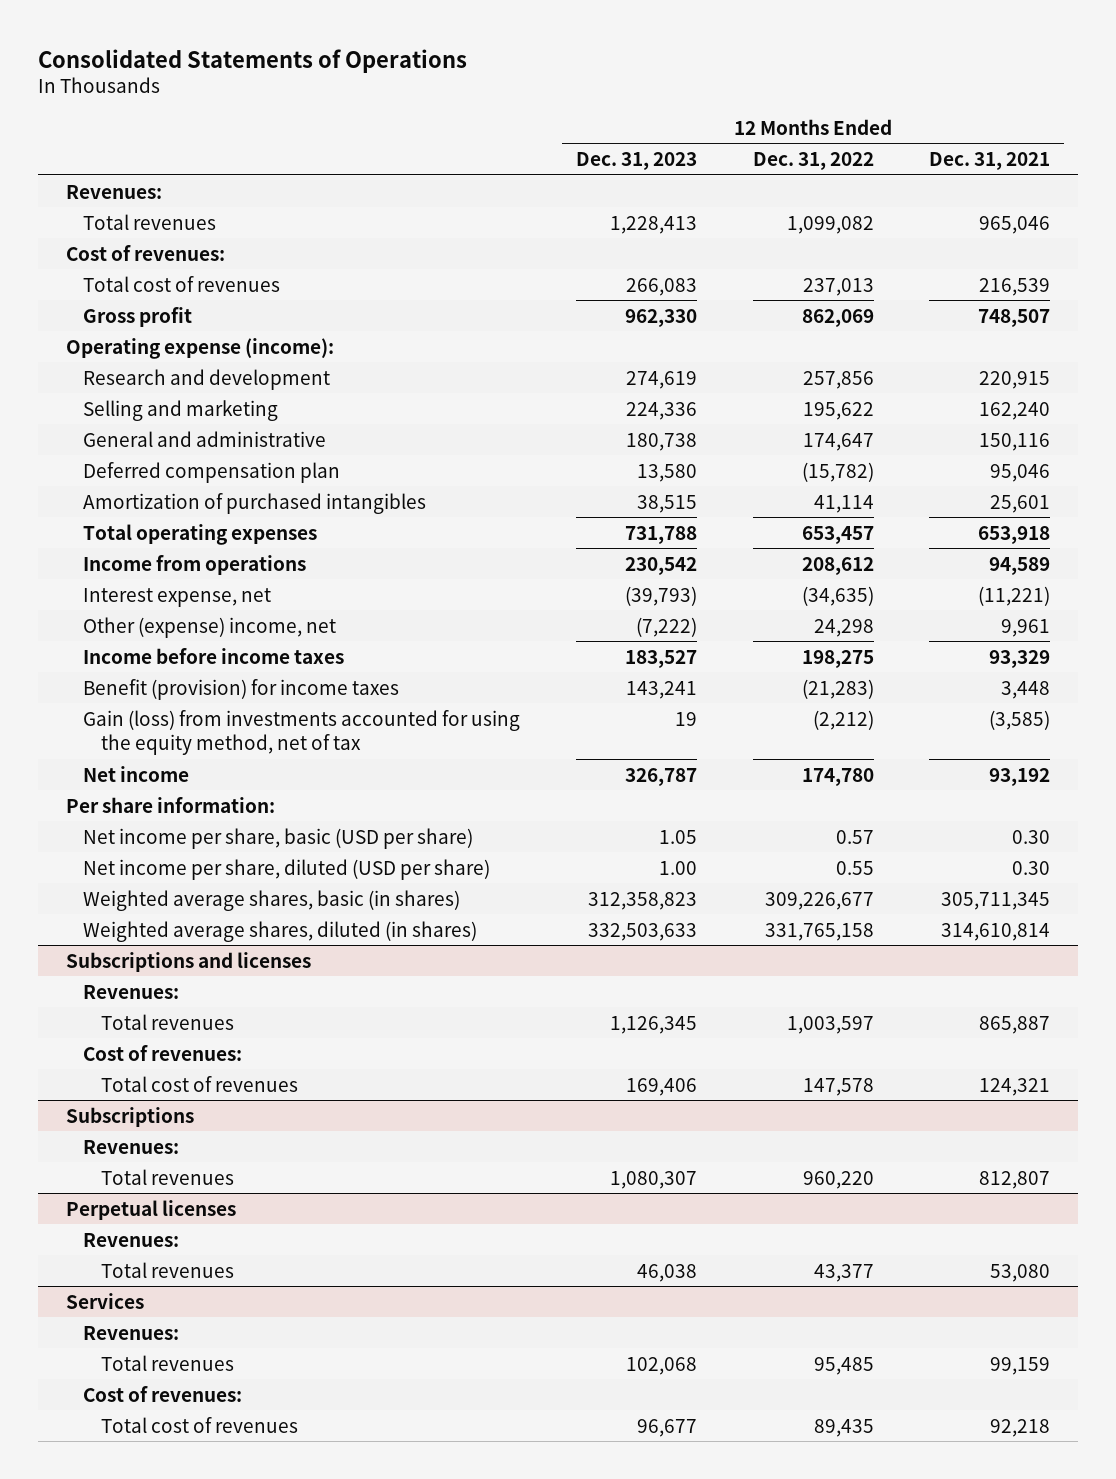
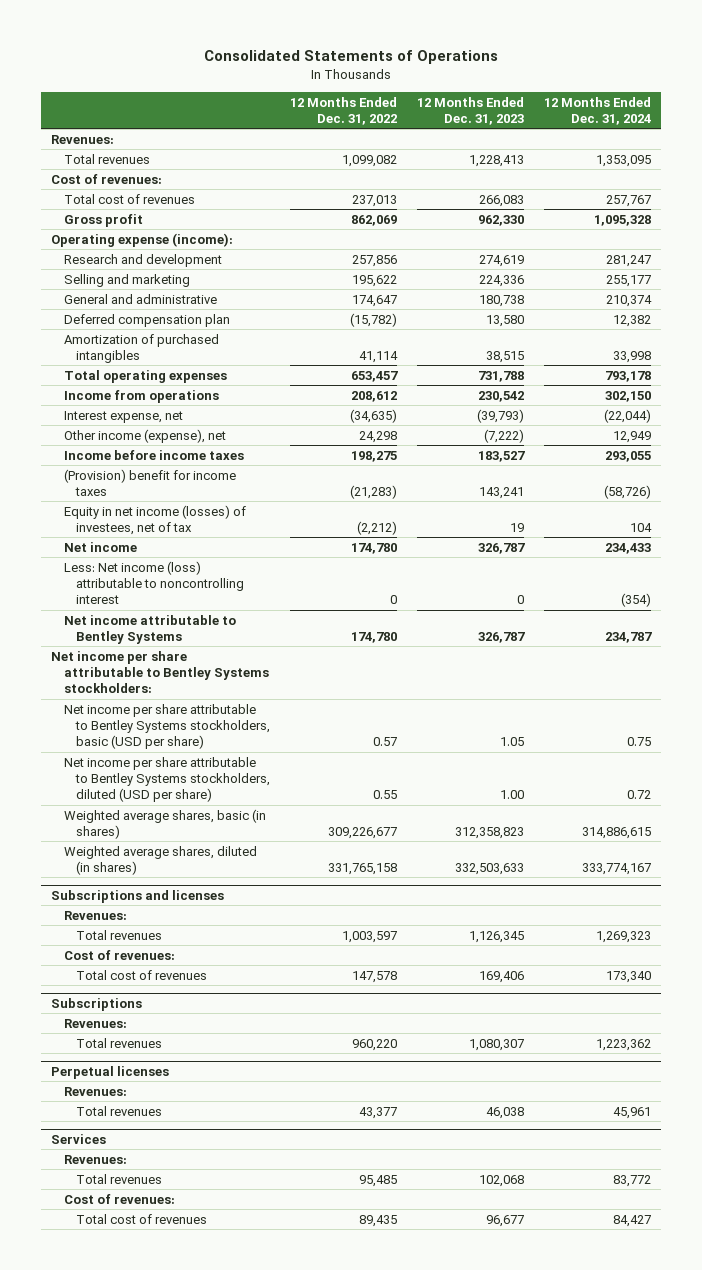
- | 12 Months Ended Dec. 31, 2023 | 12 Months Ended Dec. 31, 2022 | 12 Months Ended Dec. 31, 2021
+ | 12 Months Ended Dec. 31, 2022 | 12 Months Ended Dec. 31, 2023 | 12 Months Ended Dec. 31, 2024
- Other (expense) income, net | (7,222) | 24,298 | 9,961
+ Other income (expense), net | 24,298 | (7,222) | 12,949
- Benefit (provision) for income taxes | 143,241 | (21,283) | 3,448
- Gain (loss) from investments accounted for using the equity method, net of tax | 19 | (2,212) | (3,585)
+ (Provision) benefit for income taxes | (21,283) | 143,241 | (58,726)
+ Equity in net income (losses) of investees, net of tax | (2,212) | 19 | 104
- Per share information:
- Net income per share, basic (USD per share) | 1.05 | 0.57 | 0.30
- Net income per share, diluted (USD per share) | 1.00 | 0.55 | 0.30
+ Less: Net income (loss) attributable to noncontrolling interest | 0 | 0 | (354)
+ Net income attributable to Bentley Systems | 174,780 | 326,787 | 234,787
+ Net income per share attributable to Bentley Systems stockholders:
+ Net income per share attributable to Bentley Systems stockholders, basic (USD per share) | 0.57 | 1.05 | 0.75
+ Net income per share attributable to Bentley Systems stockholders, diluted (USD per share) | 0.55 | 1.00 | 0.72

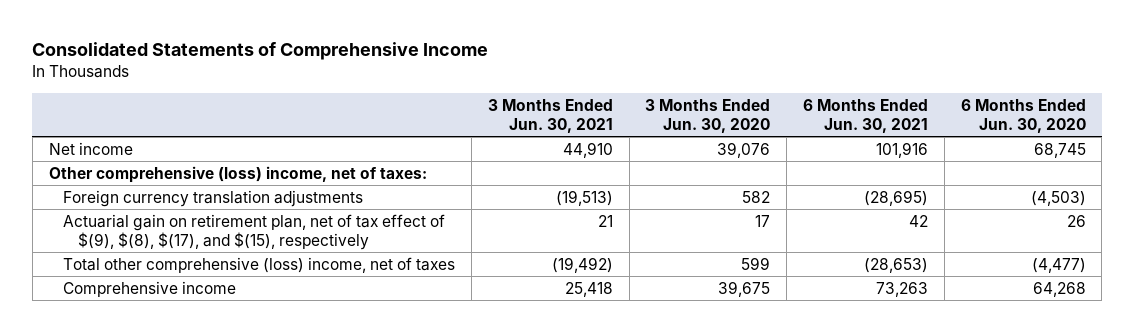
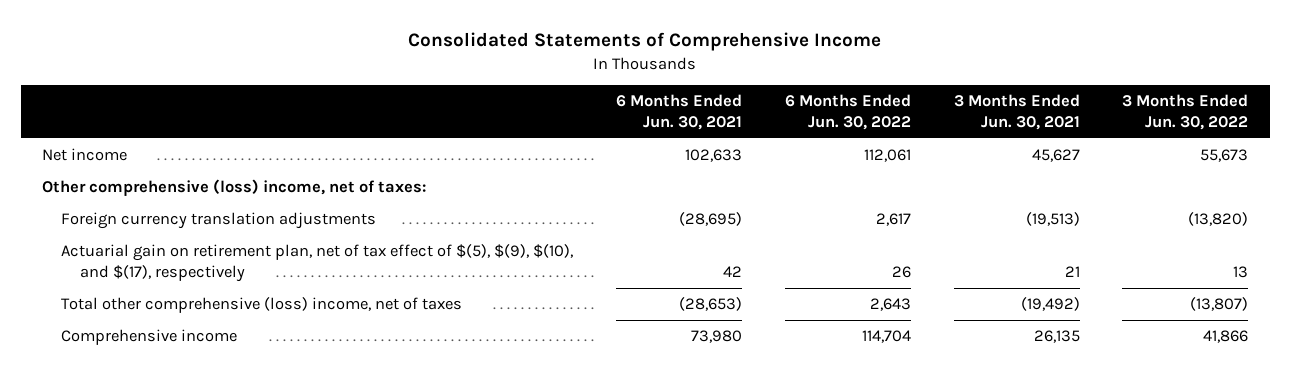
- | 3 Months Ended Jun. 30, 2021 | 3 Months Ended Jun. 30, 2020 | 6 Months Ended Jun. 30, 2021 | 6 Months Ended Jun. 30, 2020
+ | 6 Months Ended Jun. 30, 2021 | 6 Months Ended Jun. 30, 2022 | 3 Months Ended Jun. 30, 2021 | 3 Months Ended Jun. 30, 2022
- Net income | 44,910 | 39,076 | 101,916 | 68,745
+ Net income | 102,633 | 112,061 | 45,627 | 55,673
- Actuarial gain on retirement plan, net of tax effect of $(9), $(8), $(17), and $(15), respectively | 21 | 17 | 42 | 26
+ Actuarial gain on retirement plan, net of tax effect of $(5), $(9), $(10), and $(17), respectively | 42 | 26 | 21 | 13
- Comprehensive income | 25,418 | 39,675 | 73,263 | 64,268
+ Comprehensive income | 73,980 | 114,704 | 26,135 | 41,866

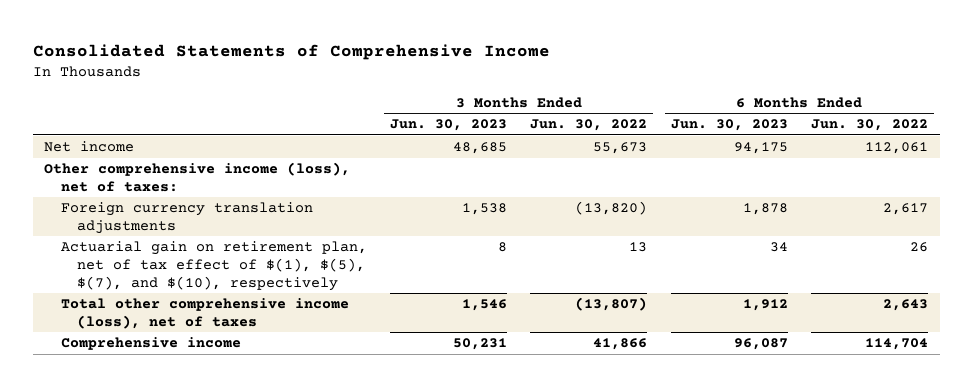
- | 6 Months Ended Jun. 30, 2021 | 6 Months Ended Jun. 30, 2022 | 3 Months Ended Jun. 30, 2021 | 3 Months Ended Jun. 30, 2022
+ | 3 Months Ended Jun. 30, 2023 | 3 Months Ended Jun. 30, 2022 | 6 Months Ended Jun. 30, 2023 | 6 Months Ended Jun. 30, 2022
- Other comprehensive (loss) income, net of taxes:
+ Other comprehensive income (loss), net of taxes:
- Actuarial gain on retirement plan, net of tax effect of $(5), $(9), $(10), and $(17), respectively | 42 | 26 | 21 | 13
- Total other comprehensive (loss) income, net of taxes | (28,653) | 2,643 | (19,492) | (13,807)
+ Actuarial gain on retirement plan, net of tax effect of $(1), $(5), $(7), and $(10), respectively | 8 | 13 | 34 | 26
+ Total other comprehensive income (loss), net of taxes | 1,546 | (13,807) | 1,912 | 2,643

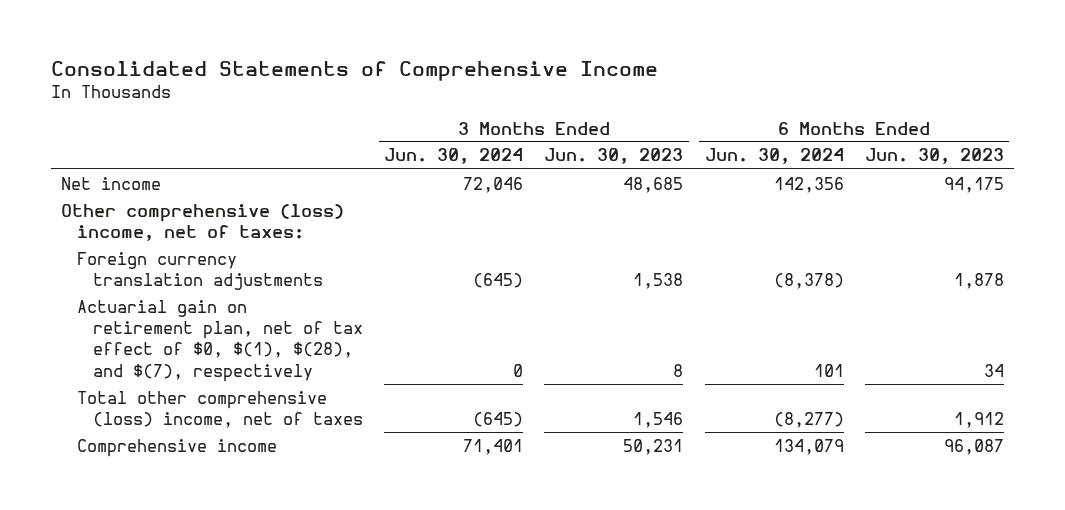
- | 3 Months Ended Jun. 30, 2023 | 3 Months Ended Jun. 30, 2022 | 6 Months Ended Jun. 30, 2023 | 6 Months Ended Jun. 30, 2022
+ | 3 Months Ended Jun. 30, 2024 | 3 Months Ended Jun. 30, 2023 | 6 Months Ended Jun. 30, 2024 | 6 Months Ended Jun. 30, 2023
- Other comprehensive income (loss), net of taxes:
+ Other comprehensive (loss) income, net of taxes:
- Actuarial gain on retirement plan, net of tax effect of $(1), $(5), $(7), and $(10), respectively | 8 | 13 | 34 | 26
- Total other comprehensive income (loss), net of taxes | 1,546 | (13,807) | 1,912 | 2,643
+ Actuarial gain on retirement plan, net of tax effect of $0, $(1), $(28), and $(7), respectively | 0 | 8 | 101 | 34
+ Total other comprehensive (loss) income, net of taxes | (645) | 1,546 | (8,277) | 1,912

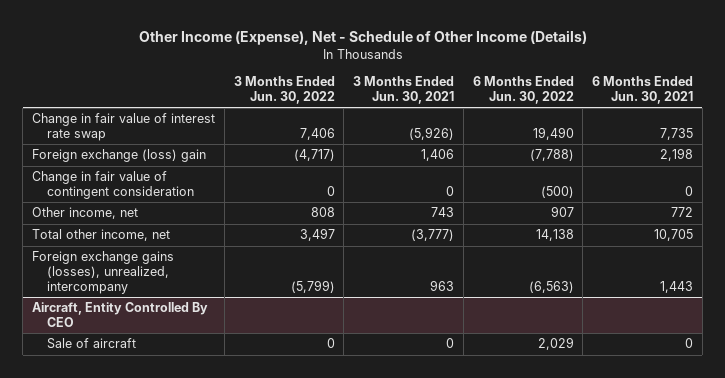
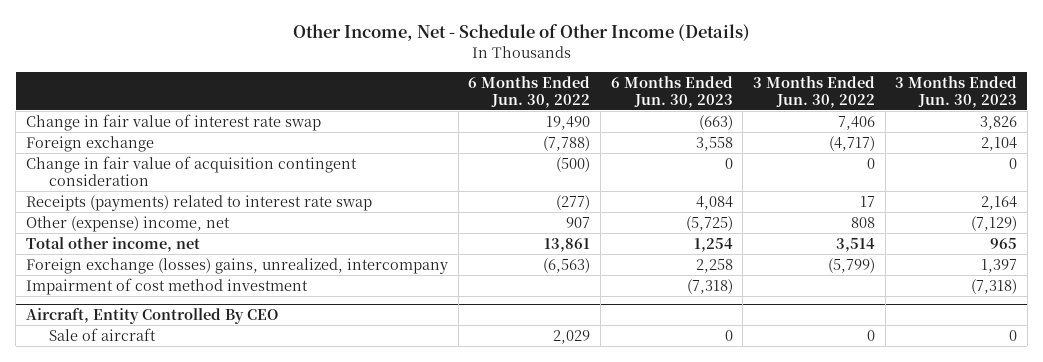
- Other Income (Expense), Net - Schedule of Other Income (Details)
+ Other Income, Net - Schedule of Other Income (Details)
- | 3 Months Ended Jun. 30, 2022 | 3 Months Ended Jun. 30, 2021 | 6 Months Ended Jun. 30, 2022 | 6 Months Ended Jun. 30, 2021
+ | 6 Months Ended Jun. 30, 2022 | 6 Months Ended Jun. 30, 2023 | 3 Months Ended Jun. 30, 2022 | 3 Months Ended Jun. 30, 2023
- Foreign exchange (loss) gain | (4,717) | 1,406 | (7,788) | 2,198
- Change in fair value of contingent consideration | 0 | 0 | (500) | 0
- Other income, net | 808 | 743 | 907 | 772
- Total other income, net | 3,497 | (3,777) | 14,138 | 10,705
- Foreign exchange gains (losses), unrealized, intercompany | (5,799) | 963 | (6,563) | 1,443
+ Foreign exchange | (7,788) | 3,558 | (4,717) | 2,104
+ Change in fair value of acquisition contingent consideration | (500) | 0 | 0 | 0
+ Receipts (payments) related to interest rate swap | (277) | 4,084 | 17 | 2,164
+ Other (expense) income, net | 907 | (5,725) | 808 | (7,129)
+ Total other income, net | 13,861 | 1,254 | 3,514 | 965
+ Foreign exchange (losses) gains, unrealized, intercompany | (6,563) | 2,258 | (5,799) | 1,397
+ Impairment of cost method investment | | (7,318) | | (7,318)

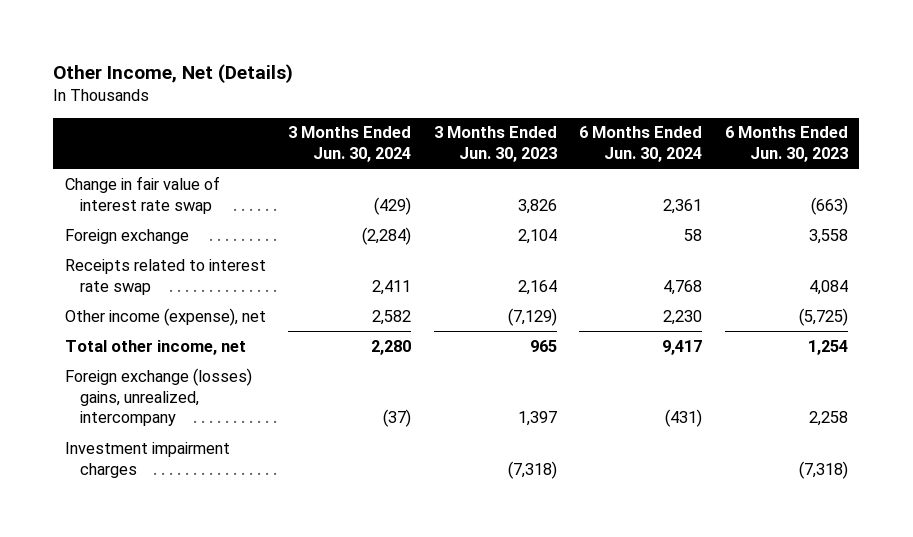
- Other Income, Net - Schedule of Other Income (Details)
+ Other Income, Net (Details)
- | 6 Months Ended Jun. 30, 2022 | 6 Months Ended Jun. 30, 2023 | 3 Months Ended Jun. 30, 2022 | 3 Months Ended Jun. 30, 2023
+ | 3 Months Ended Jun. 30, 2024 | 3 Months Ended Jun. 30, 2023 | 6 Months Ended Jun. 30, 2024 | 6 Months Ended Jun. 30, 2023
- Change in fair value of acquisition contingent consideration | (500) | 0 | 0 | 0
- Receipts (payments) related to interest rate swap | (277) | 4,084 | 17 | 2,164
- Other (expense) income, net | 907 | (5,725) | 808 | (7,129)
+ Receipts related to interest rate swap | 2,411 | 2,164 | 4,768 | 4,084
+ Other income (expense), net | 2,582 | (7,129) | 2,230 | (5,725)
- Impairment of cost method investment | | (7,318) | | (7,318)
- Aircraft, Entity Controlled By CEO
- Sale of aircraft | 2,029 | 0 | 0 | 0
+ Investment impairment charges | | (7,318) | | (7,318)

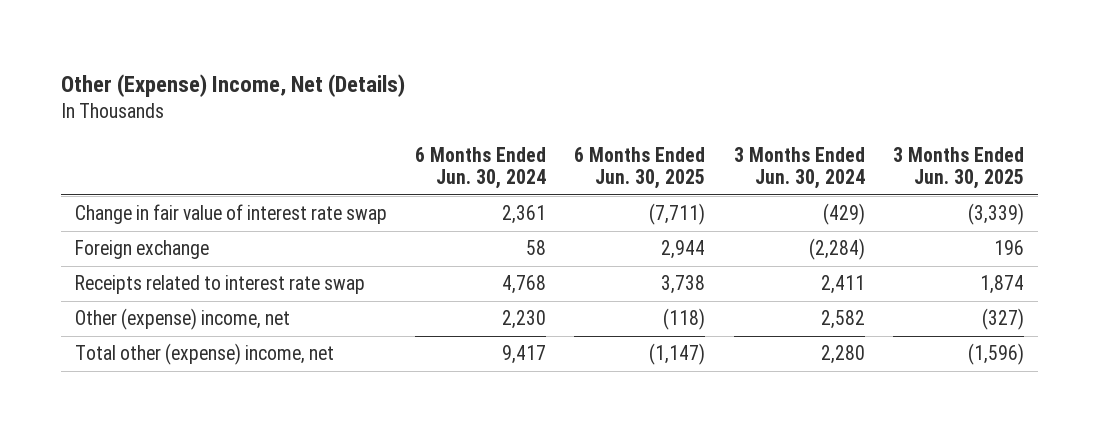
- Other Income, Net (Details)
+ Other (Expense) Income, Net (Details)
- | 3 Months Ended Jun. 30, 2024 | 3 Months Ended Jun. 30, 2023 | 6 Months Ended Jun. 30, 2024 | 6 Months Ended Jun. 30, 2023
+ | 6 Months Ended Jun. 30, 2024 | 6 Months Ended Jun. 30, 2025 | 3 Months Ended Jun. 30, 2024 | 3 Months Ended Jun. 30, 2025
- Other income (expense), net | 2,582 | (7,129) | 2,230 | (5,725)
- Total other income, net | 2,280 | 965 | 9,417 | 1,254
- Foreign exchange (losses) gains, unrealized, intercompany | (37) | 1,397 | (431) | 2,258
- Investment impairment charges | | (7,318) | | (7,318)
+ Other (expense) income, net | 2,230 | (118) | 2,582 | (327)
+ Total other (expense) income, net | 9,417 | (1,147) | 2,280 | (1,596)

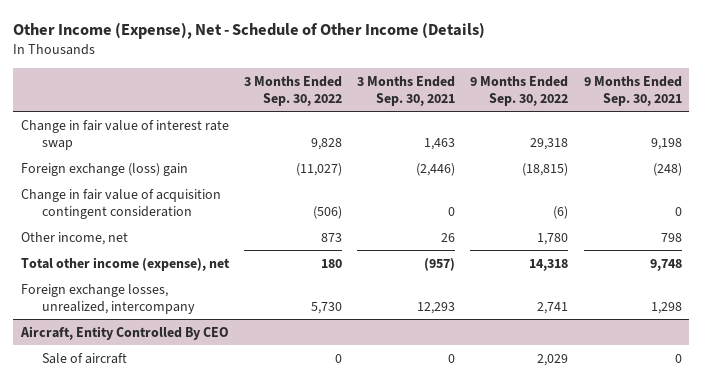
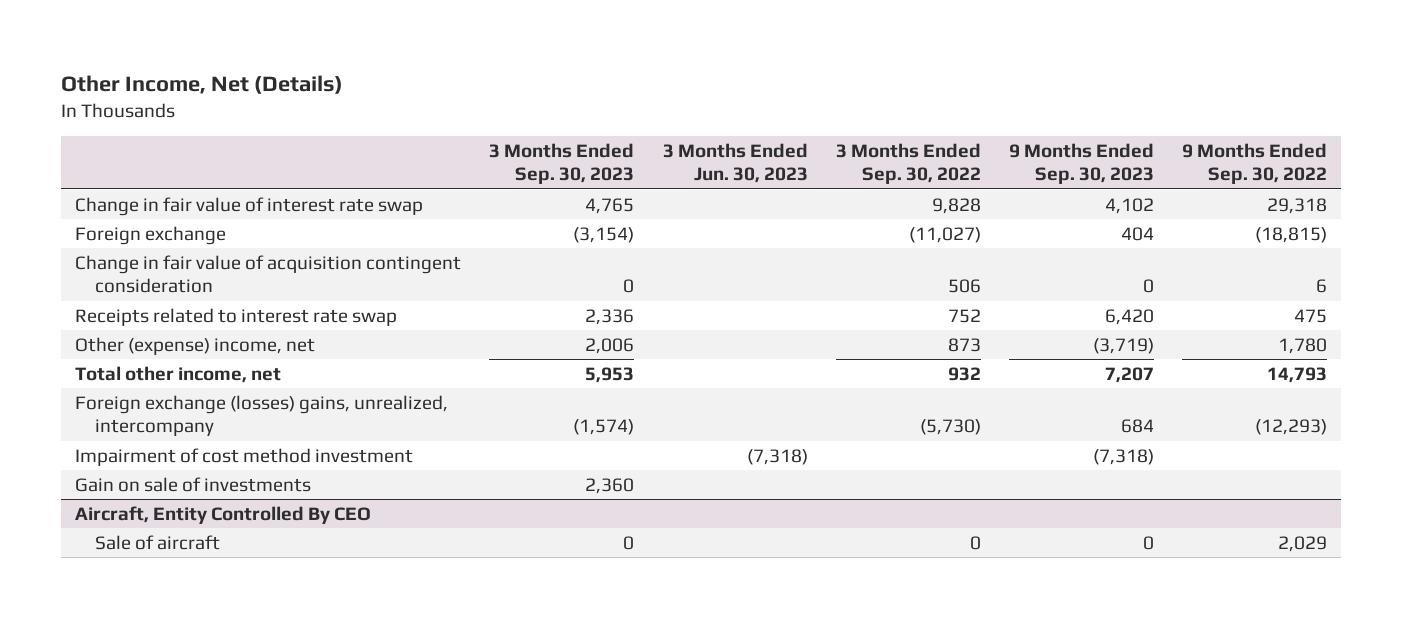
- Other Income (Expense), Net - Schedule of Other Income (Details)
+ Other Income, Net (Details)
- | 3 Months Ended Sep. 30, 2022 | 3 Months Ended Sep. 30, 2021 | 9 Months Ended Sep. 30, 2022 | 9 Months Ended Sep. 30, 2021
+ | 3 Months Ended Sep. 30, 2023 | 3 Months Ended Jun. 30, 2023 | 3 Months Ended Sep. 30, 2022 | 9 Months Ended Sep. 30, 2023 | 9 Months Ended Sep. 30, 2022
- Foreign exchange (loss) gain | (11,027) | (2,446) | (18,815) | (248)
- Change in fair value of acquisition contingent consideration | (506) | 0 | (6) | 0
- Other income, net | 873 | 26 | 1,780 | 798
- Total other income (expense), net | 180 | (957) | 14,318 | 9,748
- Foreign exchange losses, unrealized, intercompany | 5,730 | 12,293 | 2,741 | 1,298
+ Foreign exchange | (3,154) | | (11,027) | 404 | (18,815)
+ Change in fair value of acquisition contingent consideration | 0 | | 506 | 0 | 6
+ Receipts related to interest rate swap | 2,336 | | 752 | 6,420 | 475
+ Other (expense) income, net | 2,006 | | 873 | (3,719) | 1,780
+ Total other income, net | 5,953 | | 932 | 7,207 | 14,793
+ Foreign exchange (losses) gains, unrealized, intercompany | (1,574) | | (5,730) | 684 | (12,293)
+ Impairment of cost method investment | | (7,318) | | (7,318) |
+ Gain on sale of investments | 2,360 | | | |

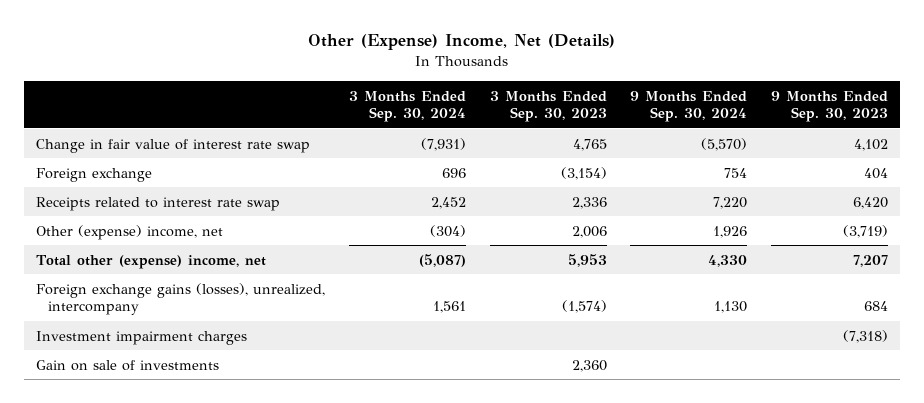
- Other Income, Net (Details)
+ Other (Expense) Income, Net (Details)
- | 3 Months Ended Sep. 30, 2023 | 3 Months Ended Jun. 30, 2023 | 3 Months Ended Sep. 30, 2022 | 9 Months Ended Sep. 30, 2023 | 9 Months Ended Sep. 30, 2022
+ | 3 Months Ended Sep. 30, 2024 | 3 Months Ended Sep. 30, 2023 | 9 Months Ended Sep. 30, 2024 | 9 Months Ended Sep. 30, 2023
- Change in fair value of acquisition contingent consideration | 0 | | 506 | 0 | 6
- Total other income, net | 5,953 | | 932 | 7,207 | 14,793
- Foreign exchange (losses) gains, unrealized, intercompany | (1,574) | | (5,730) | 684 | (12,293)
- Impairment of cost method investment | | (7,318) | | (7,318) |
+ Total other (expense) income, net | (5,087) | 5,953 | 4,330 | 7,207
+ Foreign exchange gains (losses), unrealized, intercompany | 1,561 | (1,574) | 1,130 | 684
+ Investment impairment charges | | | | (7,318)
- Aircraft, Entity Controlled By CEO
- Sale of aircraft | 0 | | 0 | 0 | 2,029

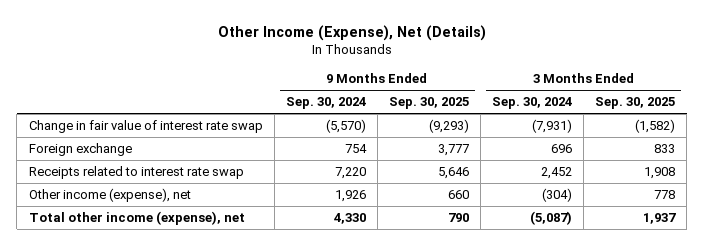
- Other (Expense) Income, Net (Details)
+ Other Income (Expense), Net (Details)
- | 3 Months Ended Sep. 30, 2024 | 3 Months Ended Sep. 30, 2023 | 9 Months Ended Sep. 30, 2024 | 9 Months Ended Sep. 30, 2023
+ | 9 Months Ended Sep. 30, 2024 | 9 Months Ended Sep. 30, 2025 | 3 Months Ended Sep. 30, 2024 | 3 Months Ended Sep. 30, 2025
- Other (expense) income, net | (304) | 2,006 | 1,926 | (3,719)
- Total other (expense) income, net | (5,087) | 5,953 | 4,330 | 7,207
- Foreign exchange gains (losses), unrealized, intercompany | 1,561 | (1,574) | 1,130 | 684
- Investment impairment charges | | | | (7,318)
- Gain on sale of investments | | 2,360 | |
+ Other income (expense), net | 1,926 | 660 | (304) | 778
+ Total other income (expense), net | 4,330 | 790 | (5,087) | 1,937

